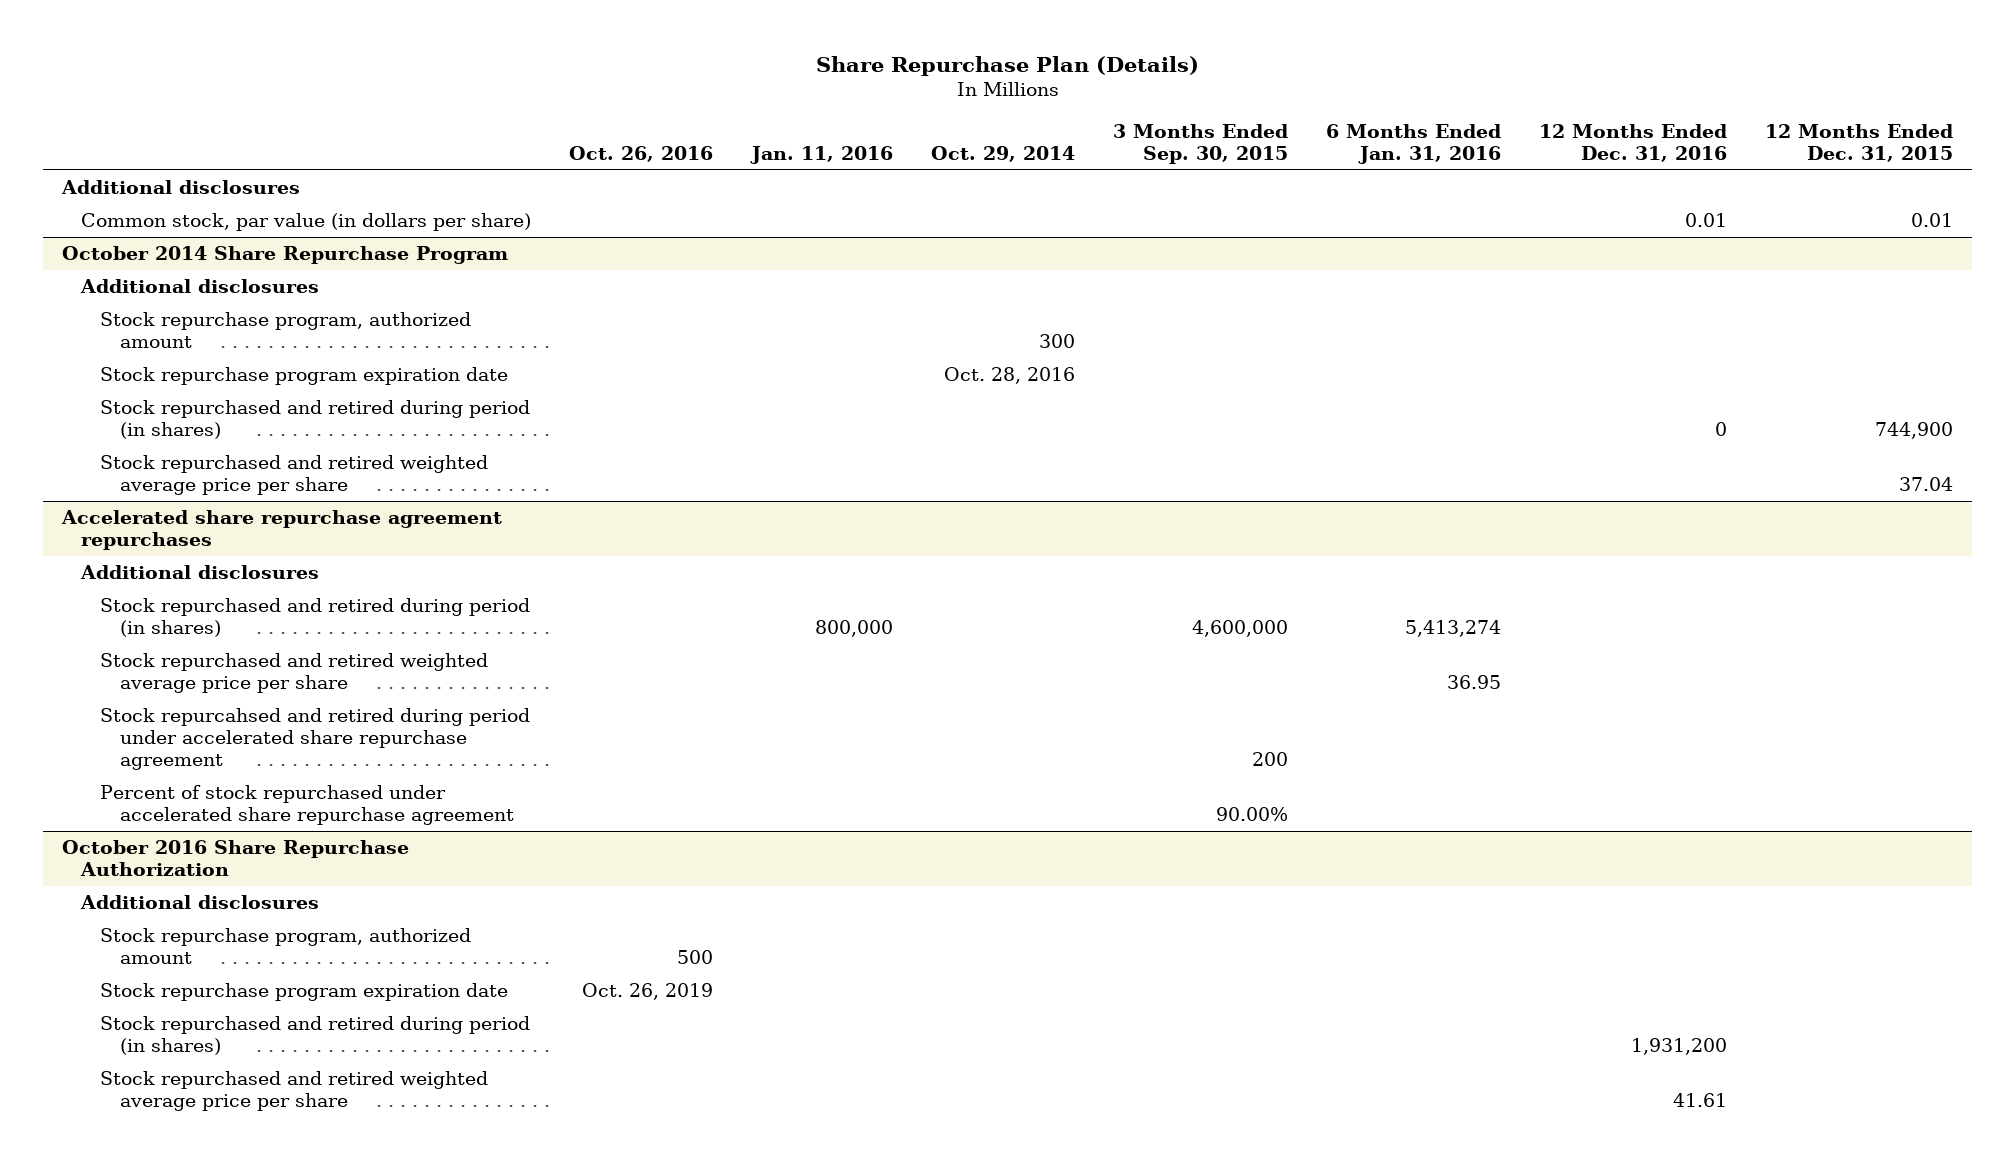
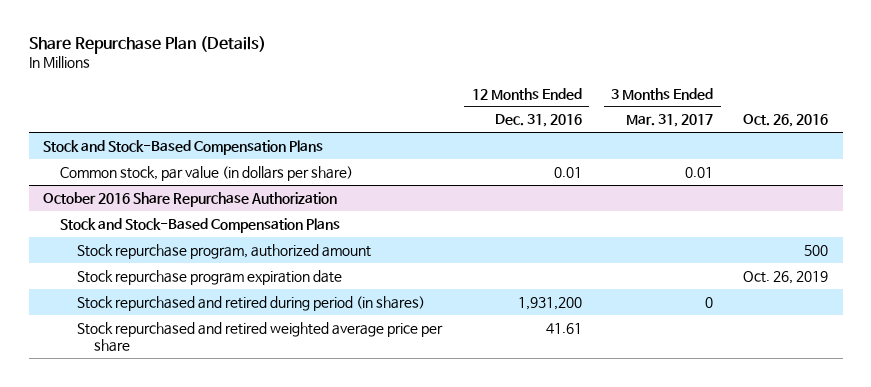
- | Oct. 26, 2016 | Jan. 11, 2016 | Oct. 29, 2014 | 3 Months Ended Sep. 30, 2015 | 6 Months Ended Jan. 31, 2016 | 12 Months Ended Dec. 31, 2016 | 12 Months Ended Dec. 31, 2015
+ | 12 Months Ended Dec. 31, 2016 | 3 Months Ended Mar. 31, 2017 | Oct. 26, 2016
- Additional disclosures
+ Stock and Stock-Based Compensation Plans
- October 2014 Share Repurchase Program
- Additional disclosures
- Stock repurchase program, authorized amount | | | 300 | | | |
- Stock repurchase program expiration date | | | Oct. 28, 2016 | | | |
- Stock repurchased and retired during period (in shares) | | | | | | 0 | 744,900
- Stock repurchased and retired weighted average price per share | | | | | | | 37.04
- Accelerated share repurchase agreement repurchases
- Additional disclosures
- Stock repurchased and retired during period (in shares) | | 800,000 | | 4,600,000 | 5,413,274 | |
- Stock repurchased and retired weighted average price per share | | | | | 36.95 | |
- Stock repurcahsed and retired during period under accelerated share repurchase agreement | | | | 200 | | |
- Percent of stock repurchased under accelerated share repurchase agreement | | | | 90.00% | | |
@ October 2016 Share Repurchase Authorization
- Additional disclosures
+ Stock and Stock-Based Compensation Plans

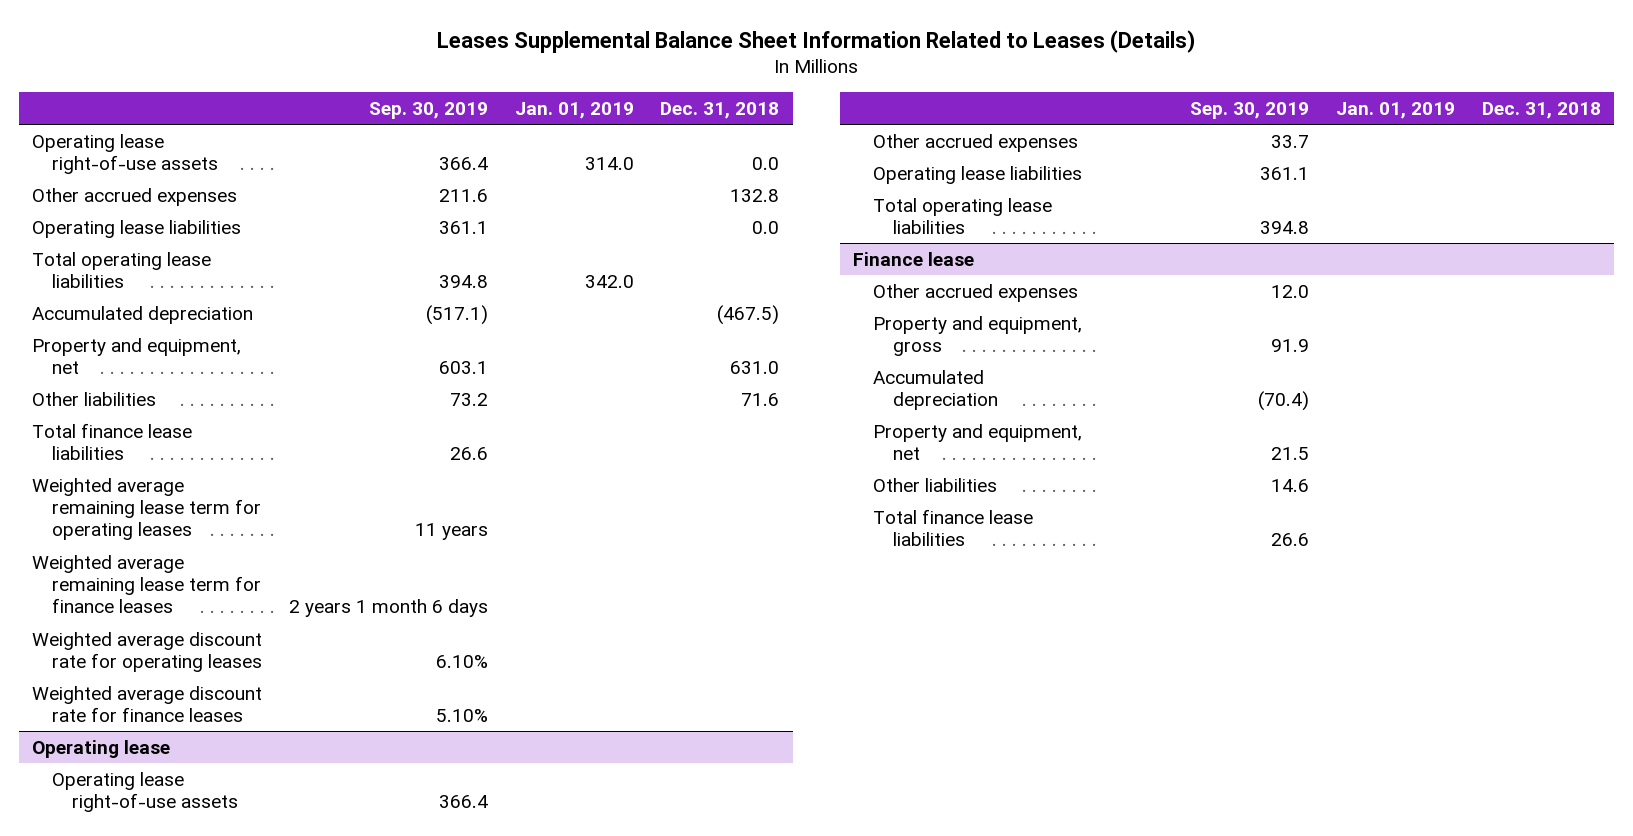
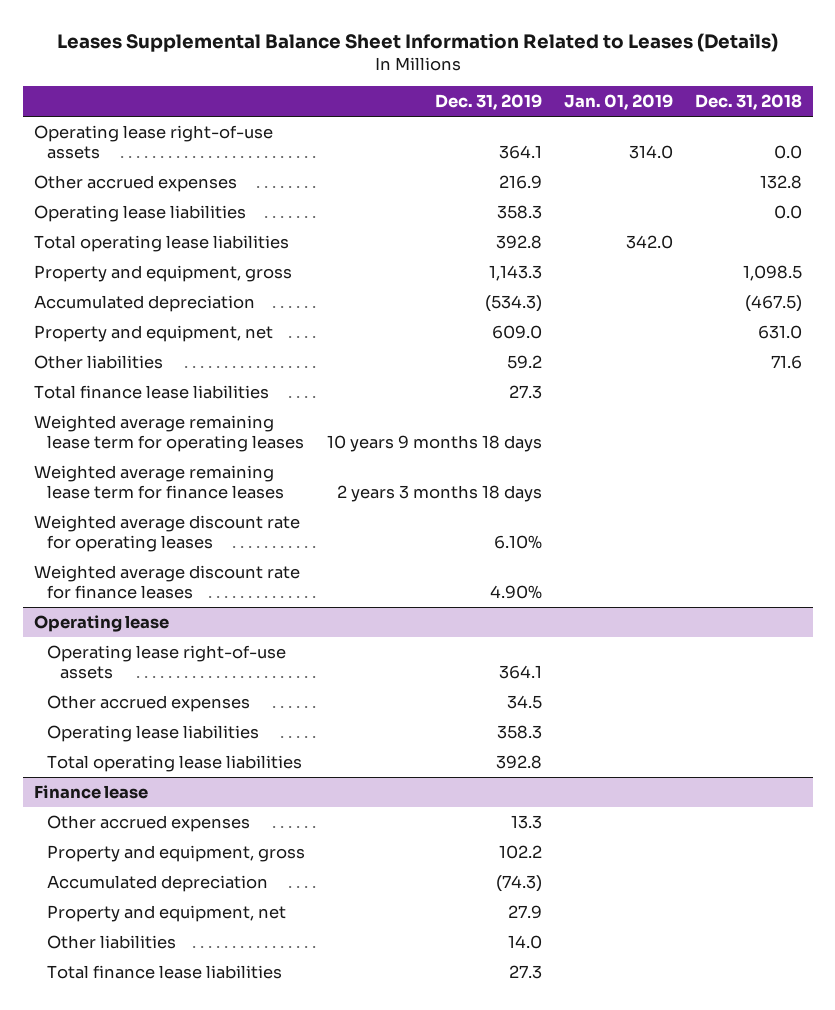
- | Sep. 30, 2019 | Jan. 01, 2019 | Dec. 31, 2018
+ | Dec. 31, 2019 | Jan. 01, 2019 | Dec. 31, 2018
+ Property and equipment, gross | 1,143.3 | | 1,098.5

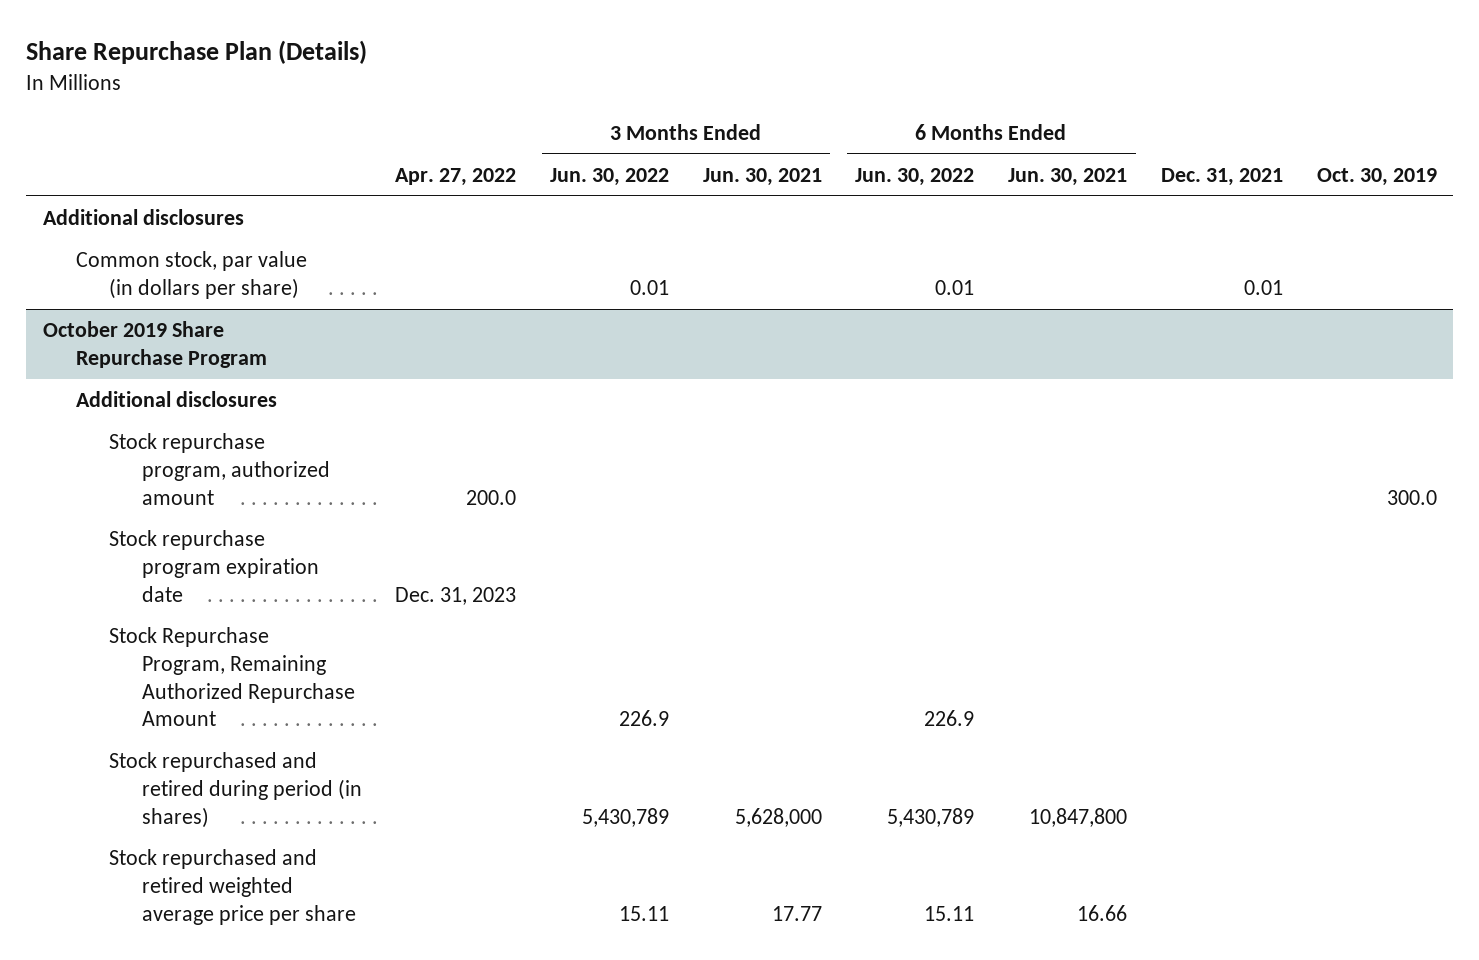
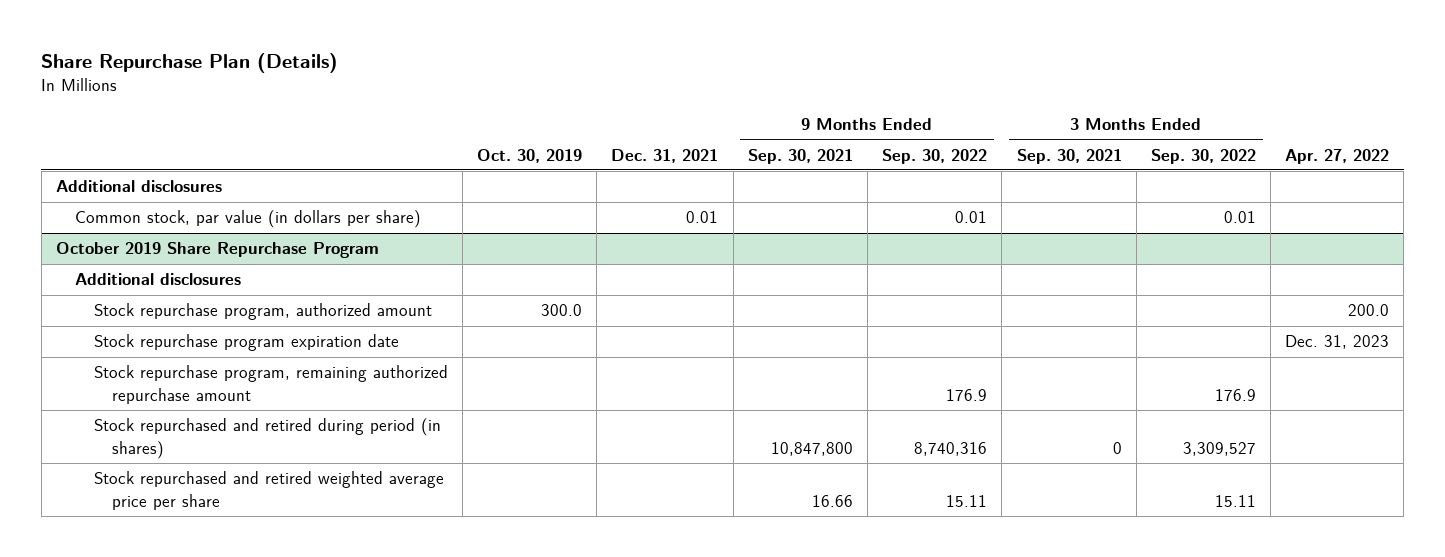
- | Apr. 27, 2022 | 3 Months Ended Jun. 30, 2022 | 3 Months Ended Jun. 30, 2021 | 6 Months Ended Jun. 30, 2022 | 6 Months Ended Jun. 30, 2021 | Dec. 31, 2021 | Oct. 30, 2019
+ | Oct. 30, 2019 | Dec. 31, 2021 | 9 Months Ended Sep. 30, 2021 | 9 Months Ended Sep. 30, 2022 | 3 Months Ended Sep. 30, 2021 | 3 Months Ended Sep. 30, 2022 | Apr. 27, 2022
@ October 2019 Share Repurchase Program
- Stock Repurchase Program, Remaining Authorized Repurchase Amount | | 226.9 | | 226.9 | | |
+ Stock repurchase program, remaining authorized repurchase amount | | | | 176.9 | | 176.9 |

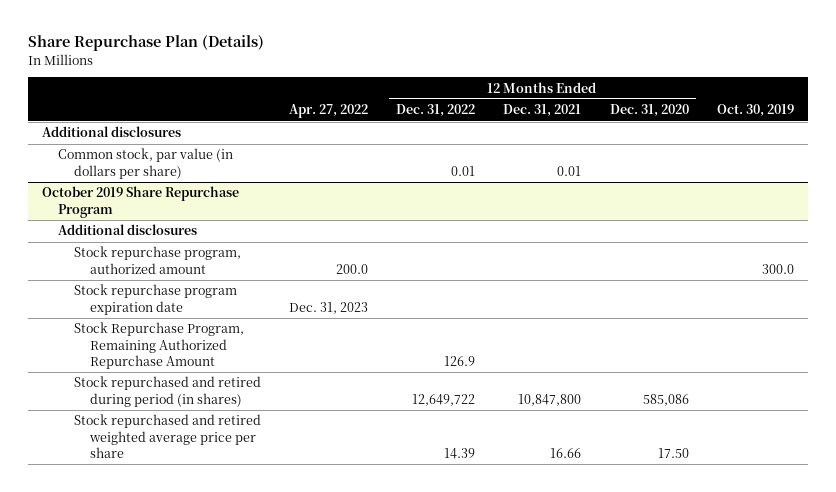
- | Oct. 30, 2019 | Dec. 31, 2021 | 9 Months Ended Sep. 30, 2021 | 9 Months Ended Sep. 30, 2022 | 3 Months Ended Sep. 30, 2021 | 3 Months Ended Sep. 30, 2022 | Apr. 27, 2022
+ | Apr. 27, 2022 | 12 Months Ended Dec. 31, 2022 | 12 Months Ended Dec. 31, 2021 | 12 Months Ended Dec. 31, 2020 | Oct. 30, 2019
@ October 2019 Share Repurchase Program
- Stock repurchase program, remaining authorized repurchase amount | | | | 176.9 | | 176.9 |
+ Stock Repurchase Program, Remaining Authorized Repurchase Amount | | 126.9 | | |

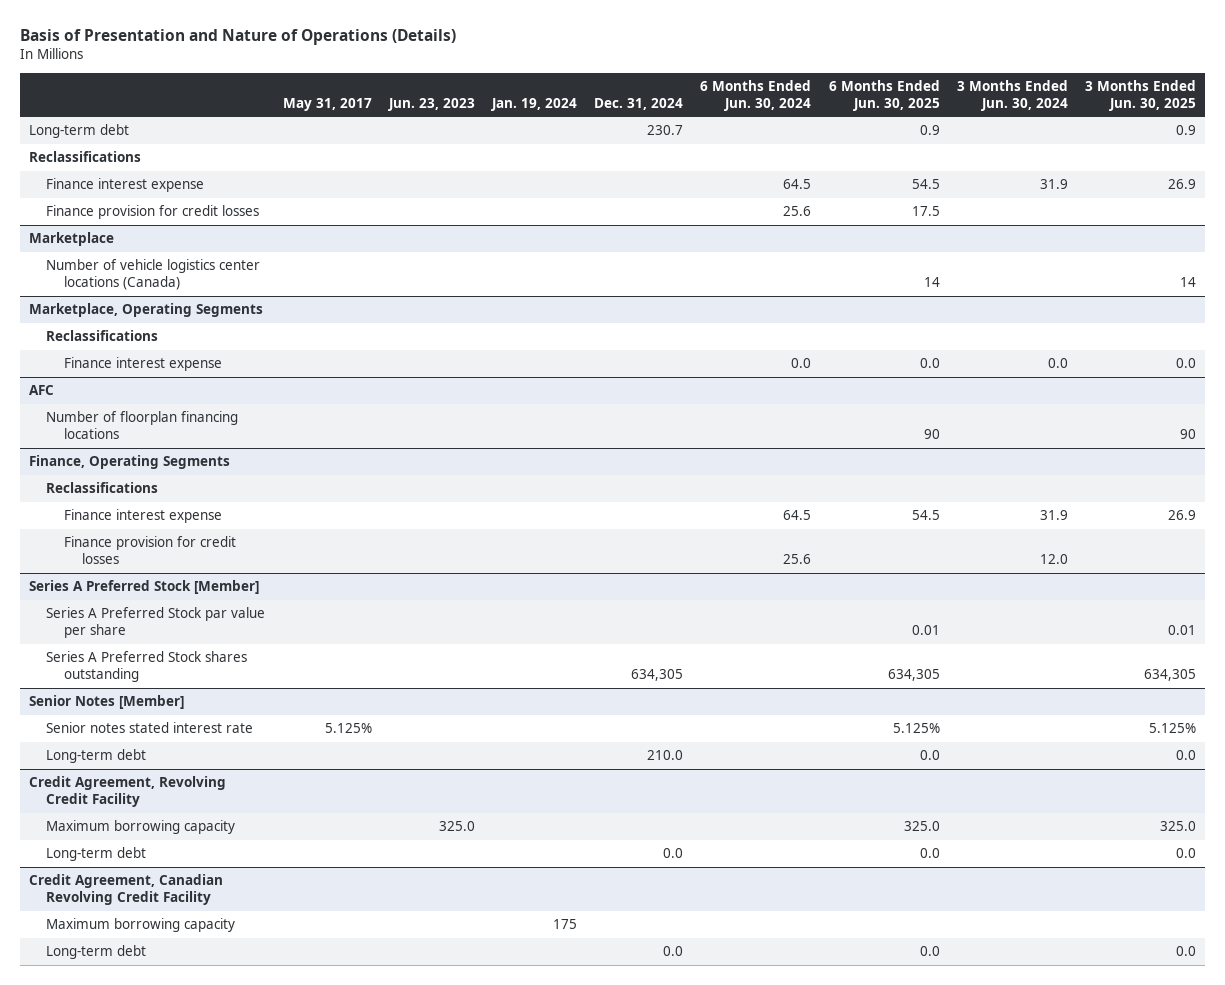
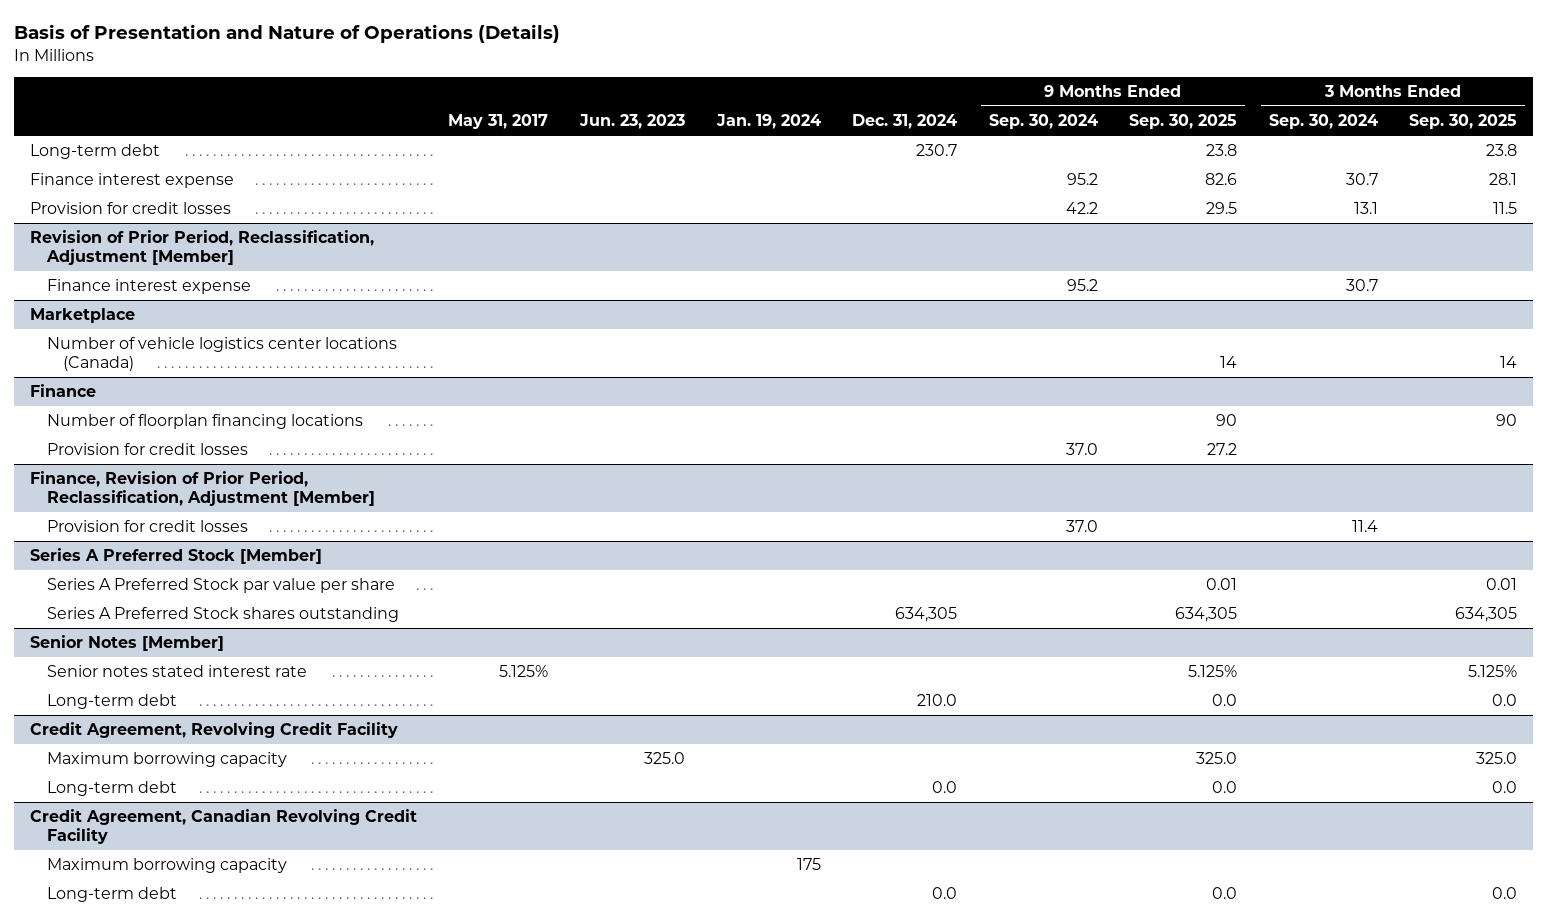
- | May 31, 2017 | Jun. 23, 2023 | Jan. 19, 2024 | Dec. 31, 2024 | 6 Months Ended Jun. 30, 2024 | 6 Months Ended Jun. 30, 2025 | 3 Months Ended Jun. 30, 2024 | 3 Months Ended Jun. 30, 2025
+ | May 31, 2017 | Jun. 23, 2023 | Jan. 19, 2024 | Dec. 31, 2024 | 9 Months Ended Sep. 30, 2024 | 9 Months Ended Sep. 30, 2025 | 3 Months Ended Sep. 30, 2024 | 3 Months Ended Sep. 30, 2025
- Reclassifications
- Finance provision for credit losses | | | | | 25.6 | 17.5 | |
+ Provision for credit losses | | | | | 42.2 | 29.5 | 13.1 | 11.5
+ Revision of Prior Period, Reclassification, Adjustment [Member]
+ Finance interest expense | | | | | 95.2 | | 30.7 |
- Marketplace, Operating Segments
- Reclassifications
- Finance interest expense | | | | | 0.0 | 0.0 | 0.0 | 0.0
- AFC
- Number of floorplan financing locations | | | | | | 90 | | 90
- Finance, Operating Segments
- Reclassifications
- Finance interest expense | | | | | 64.5 | 54.5 | 31.9 | 26.9
- Finance provision for credit losses | | | | | 25.6 | | 12.0 |
+ Finance
+ Number of floorplan financing locations | | | | | | 90 | | 90
+ Provision for credit losses | | | | | 37.0 | 27.2 | |
+ Finance, Revision of Prior Period, Reclassification, Adjustment [Member]
+ Provision for credit losses | | | | | 37.0 | | 11.4 |

